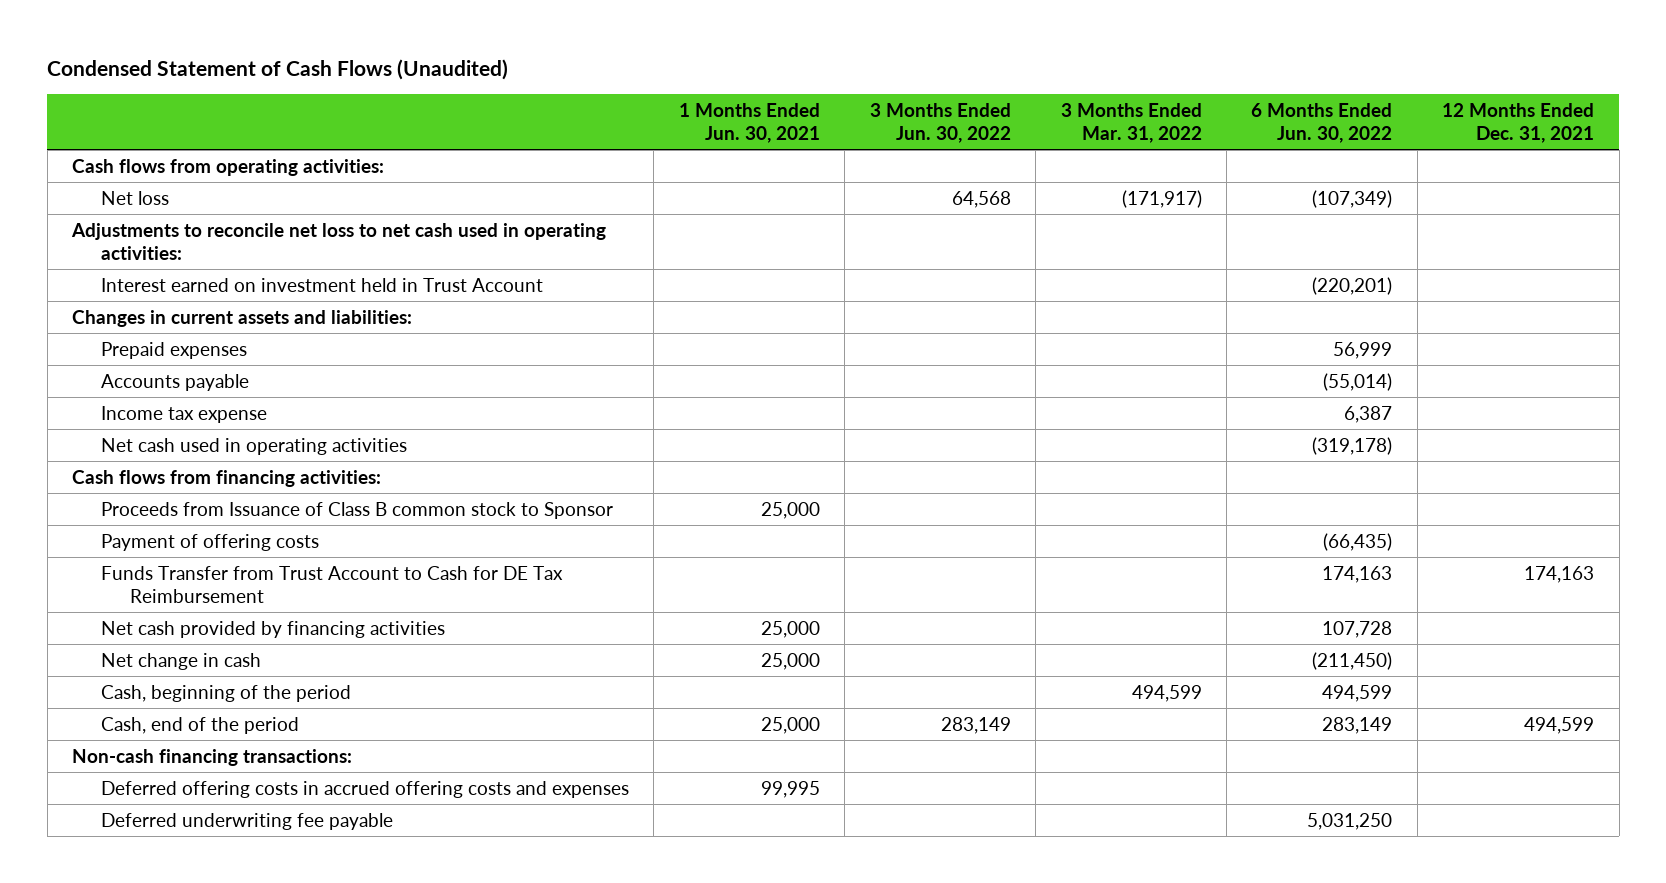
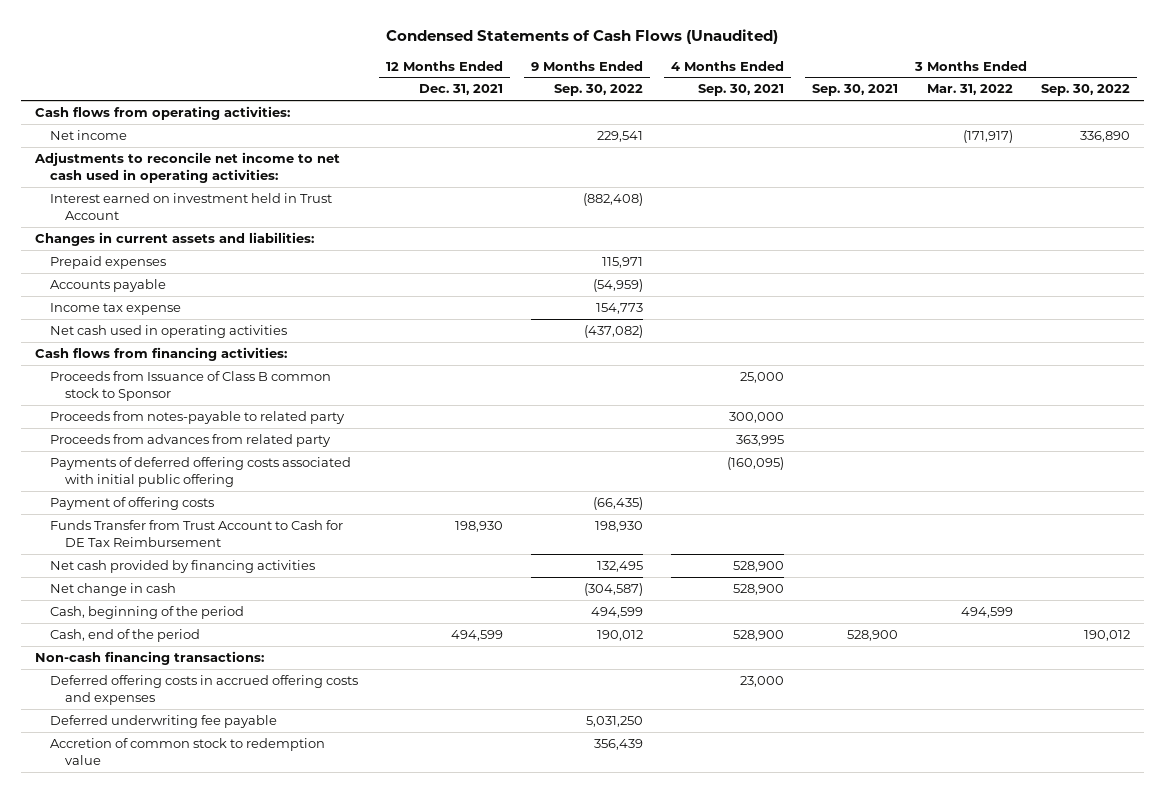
- Condensed Statement of Cash Flows (Unaudited)
+ Condensed Statements of Cash Flows (Unaudited)
- | 1 Months Ended Jun. 30, 2021 | 3 Months Ended Jun. 30, 2022 | 3 Months Ended Mar. 31, 2022 | 6 Months Ended Jun. 30, 2022 | 12 Months Ended Dec. 31, 2021
+ | 12 Months Ended Dec. 31, 2021 | 9 Months Ended Sep. 30, 2022 | 4 Months Ended Sep. 30, 2021 | 3 Months Ended Sep. 30, 2021 | 3 Months Ended Mar. 31, 2022 | 3 Months Ended Sep. 30, 2022
- Net loss | | 64,568 | (171,917) | (107,349) |
- Adjustments to reconcile net loss to net cash used in operating activities:
+ Net income | | 229,541 | | | (171,917) | 336,890
+ Adjustments to reconcile net income to net cash used in operating activities:
+ Proceeds from notes-payable to related party | | | 300,000 | | |
+ Proceeds from advances from related party | | | 363,995 | | |
+ Payments of deferred offering costs associated with initial public offering | | | (160,095) | | |
- Funds Transfer from Trust Account to Cash for DE Tax Reimbursement | | | | 174,163 | 174,163
+ Funds Transfer from Trust Account to Cash for DE Tax Reimbursement | 198,930 | 198,930 | | | |
+ Accretion of common stock to redemption value | | 356,439 | | | |

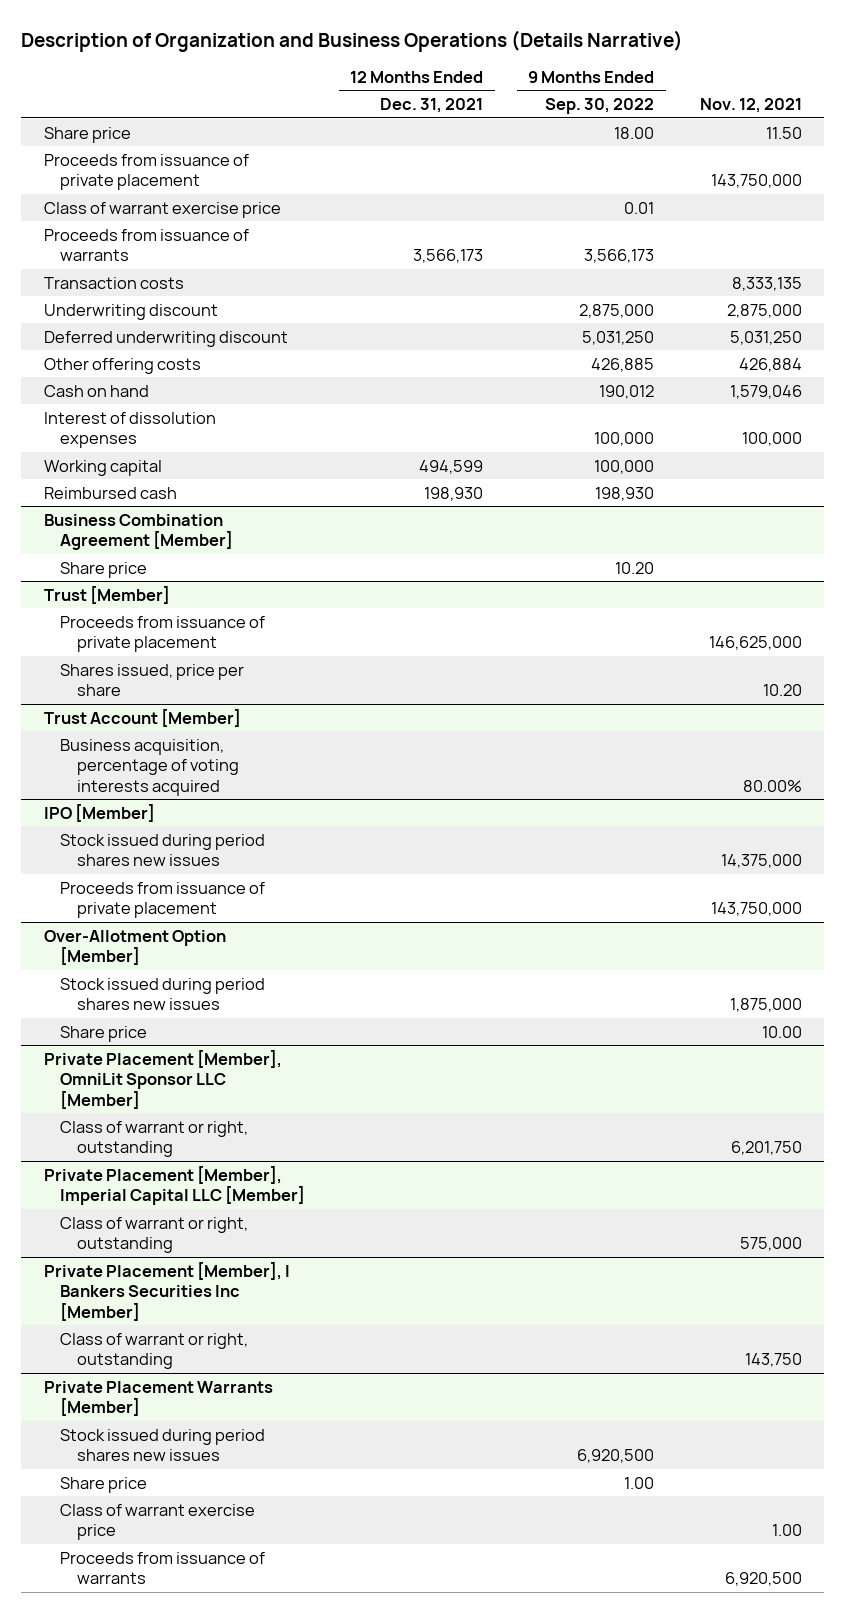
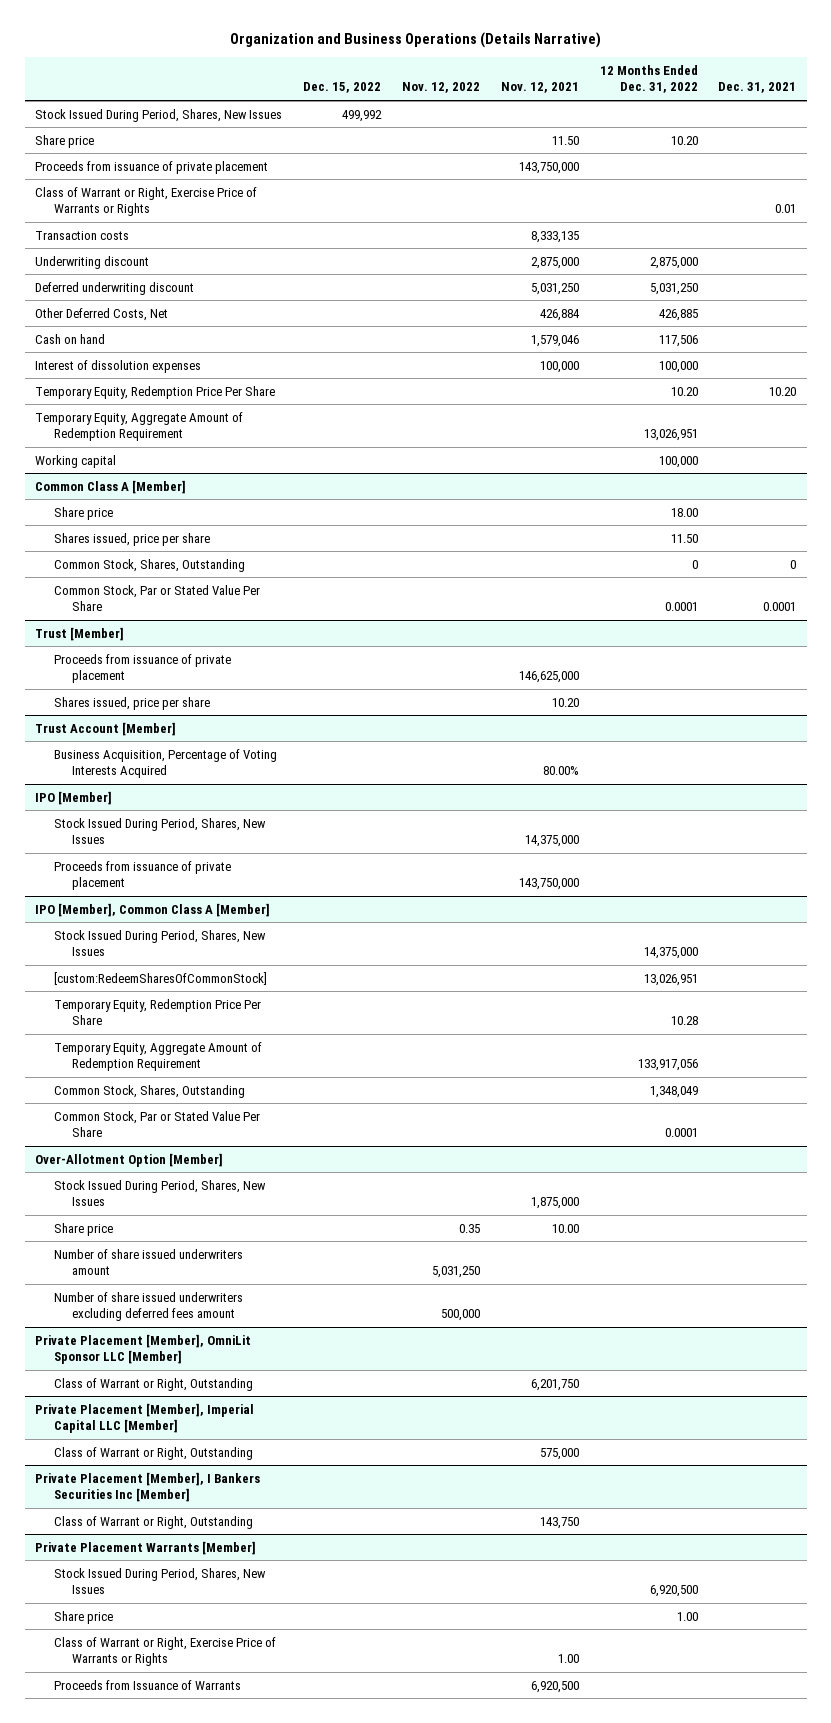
- Description of Organization and Business Operations (Details Narrative)
+ Organization and Business Operations (Details Narrative)
- | 12 Months Ended Dec. 31, 2021 | 9 Months Ended Sep. 30, 2022 | Nov. 12, 2021
+ | Dec. 15, 2022 | Nov. 12, 2022 | Nov. 12, 2021 | 12 Months Ended Dec. 31, 2022 | Dec. 31, 2021
+ Stock Issued During Period, Shares, New Issues | 499,992 | | | |
- Class of warrant exercise price | | 0.01 |
- Proceeds from issuance of warrants | 3,566,173 | 3,566,173 |
+ Class of Warrant or Right, Exercise Price of Warrants or Rights | | | | | 0.01
- Other offering costs | | 426,885 | 426,884
+ Other Deferred Costs, Net | | | 426,884 | 426,885 |
+ Temporary Equity, Redemption Price Per Share | | | | 10.20 | 10.20
+ Temporary Equity, Aggregate Amount of Redemption Requirement | | | | 13,026,951 |
- Reimbursed cash | 198,930 | 198,930 |
- Business Combination Agreement [Member]
- Share price | | 10.20 |
+ Common Class A [Member]
+ Share price | | | | 18.00 |
+ Shares issued, price per share | | | | 11.50 |
+ Common Stock, Shares, Outstanding | | | | 0 | 0
+ Common Stock, Par or Stated Value Per Share | | | | 0.0001 | 0.0001
@ Trust Account [Member]
- Business acquisition, percentage of voting interests acquired | | | 80.00%
+ Business Acquisition, Percentage of Voting Interests Acquired | | | 80.00% | |
@ IPO [Member]
- Stock issued during period shares new issues | | | 14,375,000
+ Stock Issued During Period, Shares, New Issues | | | 14,375,000 | |
+ IPO [Member], Common Class A [Member]
+ Stock Issued During Period, Shares, New Issues | | | | 14,375,000 |
+ [custom:RedeemSharesOfCommonStock] | | | | 13,026,951 |
+ Temporary Equity, Redemption Price Per Share | | | | 10.28 |
+ Temporary Equity, Aggregate Amount of Redemption Requirement | | | | 133,917,056 |
+ Common Stock, Shares, Outstanding | | | | 1,348,049 |
+ Common Stock, Par or Stated Value Per Share | | | | 0.0001 |
@ Over-Allotment Option [Member]
- Stock issued during period shares new issues | | | 1,875,000
+ Stock Issued During Period, Shares, New Issues | | | 1,875,000 | |
+ Number of share issued underwriters amount | | 5,031,250 | | |
+ Number of share issued underwriters excluding deferred fees amount | | 500,000 | | |
@ Private Placement [Member], OmniLit Sponsor LLC [Member]
- Class of warrant or right, outstanding | | | 6,201,750
+ Class of Warrant or Right, Outstanding | | | 6,201,750 | |
@ Private Placement [Member], Imperial Capital LLC [Member]
- Class of warrant or right, outstanding | | | 575,000
+ Class of Warrant or Right, Outstanding | | | 575,000 | |
@ Private Placement [Member], I Bankers Securities Inc [Member]
- Class of warrant or right, outstanding | | | 143,750
+ Class of Warrant or Right, Outstanding | | | 143,750 | |
@ Private Placement Warrants [Member]
- Stock issued during period shares new issues | | 6,920,500 |
+ Stock Issued During Period, Shares, New Issues | | | | 6,920,500 |
- Class of warrant exercise price | | | 1.00
- Proceeds from issuance of warrants | | | 6,920,500
+ Class of Warrant or Right, Exercise Price of Warrants or Rights | | | 1.00 | |
+ Proceeds from Issuance of Warrants | | | 6,920,500 | |

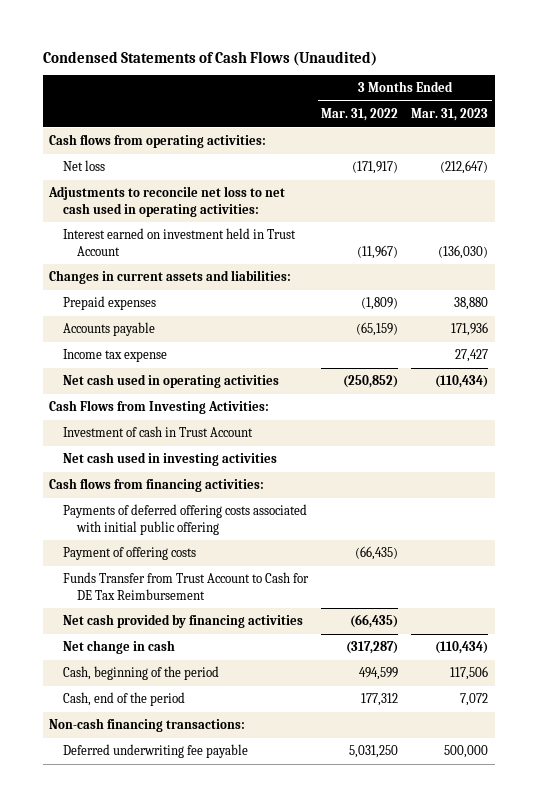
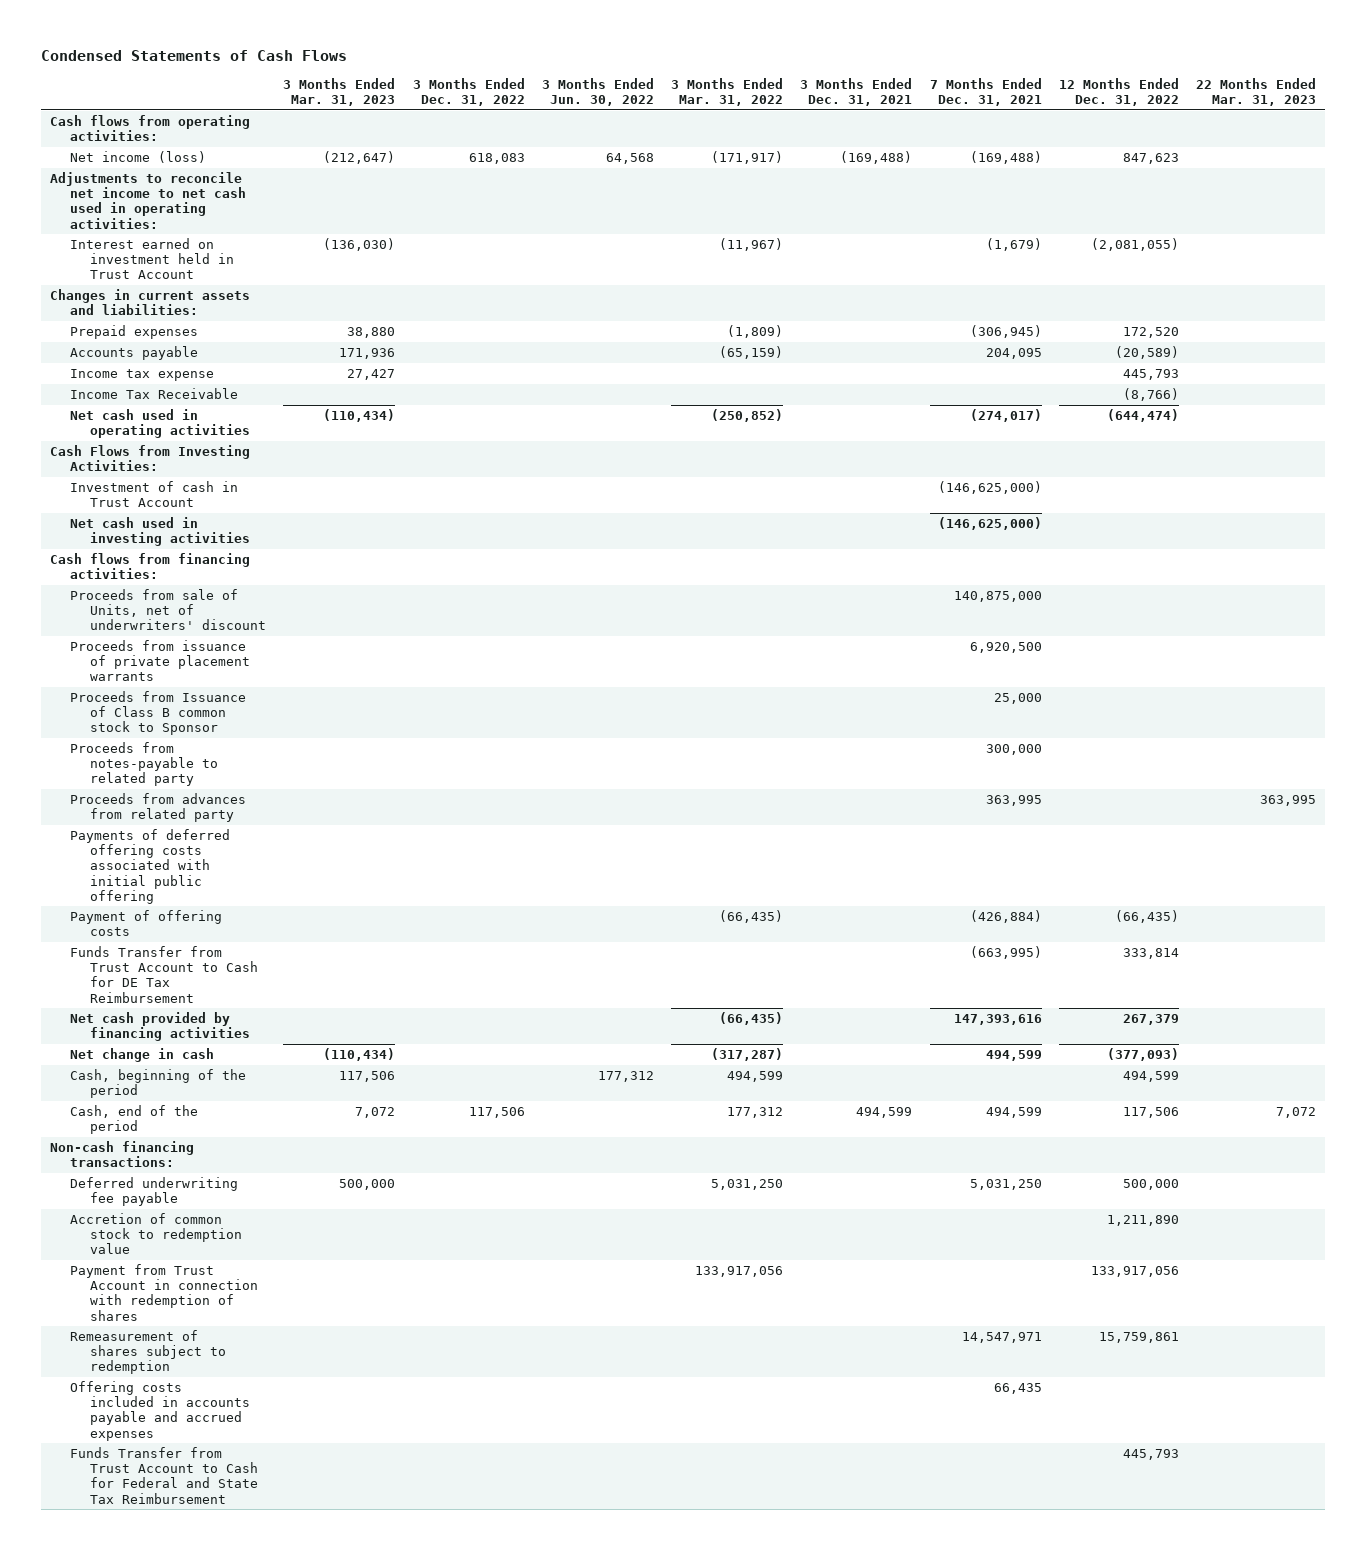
- Condensed Statements of Cash Flows (Unaudited)
+ Condensed Statements of Cash Flows
- | 3 Months Ended Mar. 31, 2022 | 3 Months Ended Mar. 31, 2023
+ | 3 Months Ended Mar. 31, 2023 | 3 Months Ended Dec. 31, 2022 | 3 Months Ended Jun. 30, 2022 | 3 Months Ended Mar. 31, 2022 | 3 Months Ended Dec. 31, 2021 | 7 Months Ended Dec. 31, 2021 | 12 Months Ended Dec. 31, 2022 | 22 Months Ended Mar. 31, 2023
- Net loss | (171,917) | (212,647)
- Adjustments to reconcile net loss to net cash used in operating activities:
+ Net income (loss) | (212,647) | 618,083 | 64,568 | (171,917) | (169,488) | (169,488) | 847,623 |
+ Adjustments to reconcile net income to net cash used in operating activities:
+ Income Tax Receivable | | | | | | | (8,766) |
+ Proceeds from sale of Units, net of underwriters' discount | | | | | | 140,875,000 | |
+ Proceeds from issuance of private placement warrants | | | | | | 6,920,500 | |
+ Proceeds from Issuance of Class B common stock to Sponsor | | | | | | 25,000 | |
+ Proceeds from notes-payable to related party | | | | | | 300,000 | |
+ Proceeds from advances from related party | | | | | | 363,995 | | 363,995
+ Accretion of common stock to redemption value | | | | | | | 1,211,890 |
+ Payment from Trust Account in connection with redemption of shares | | | | 133,917,056 | | | 133,917,056 |
+ Remeasurement of shares subject to redemption | | | | | | 14,547,971 | 15,759,861 |
+ Offering costs included in accounts payable and accrued expenses | | | | | | 66,435 | |
+ Funds Transfer from Trust Account to Cash for Federal and State Tax Reimbursement | | | | | | | 445,793 |

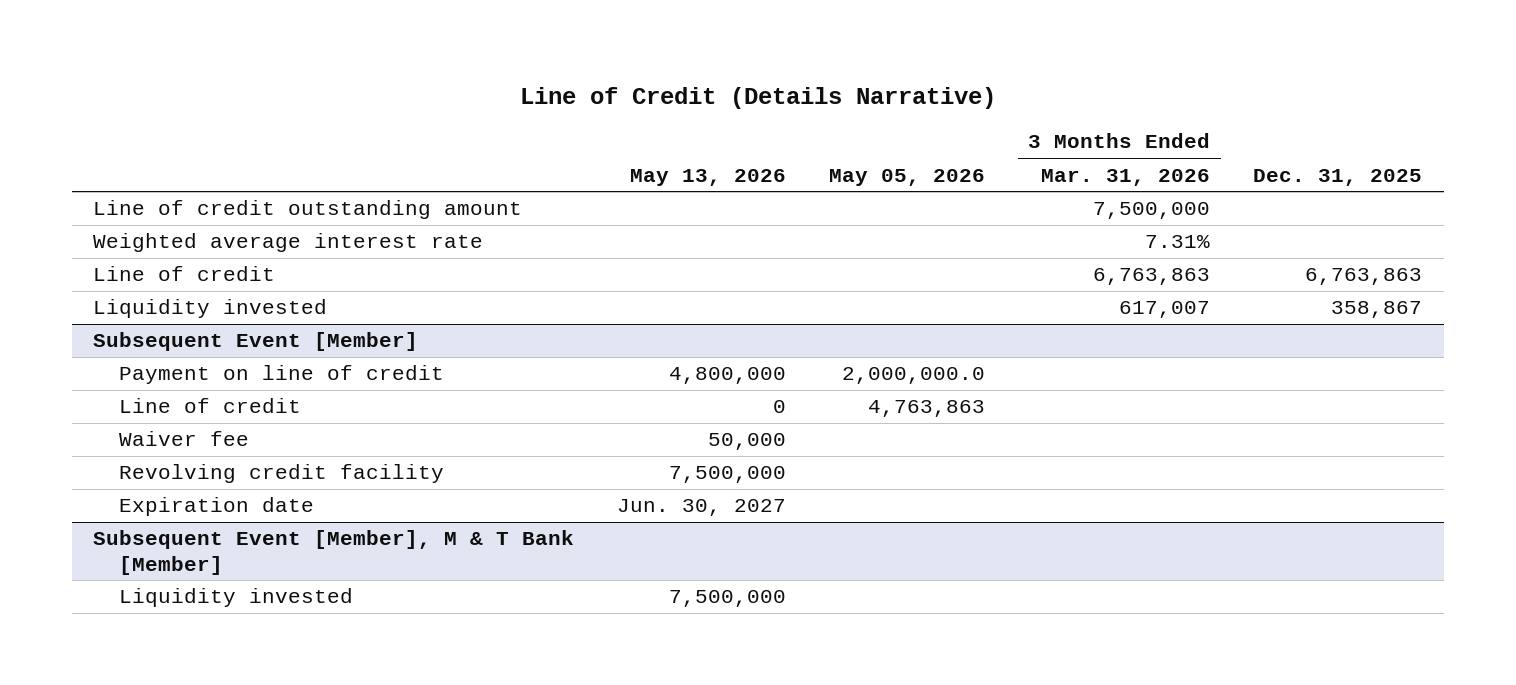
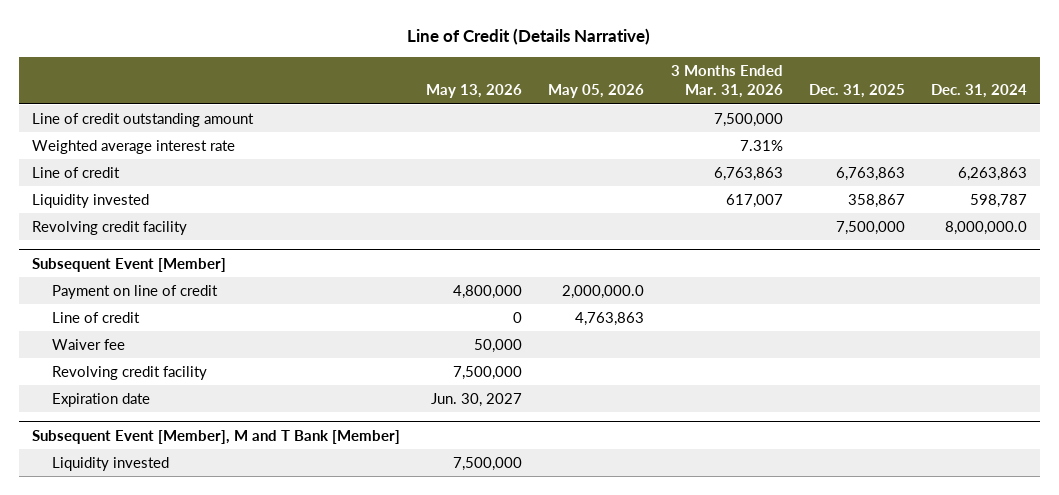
- | May 13, 2026 | May 05, 2026 | 3 Months Ended Mar. 31, 2026 | Dec. 31, 2025
+ | May 13, 2026 | May 05, 2026 | 3 Months Ended Mar. 31, 2026 | Dec. 31, 2025 | Dec. 31, 2024
+ Revolving credit facility | | | | 7,500,000 | 8,000,000.0
- Subsequent Event [Member], M & T Bank [Member]
+ Subsequent Event [Member], M and T Bank [Member]

